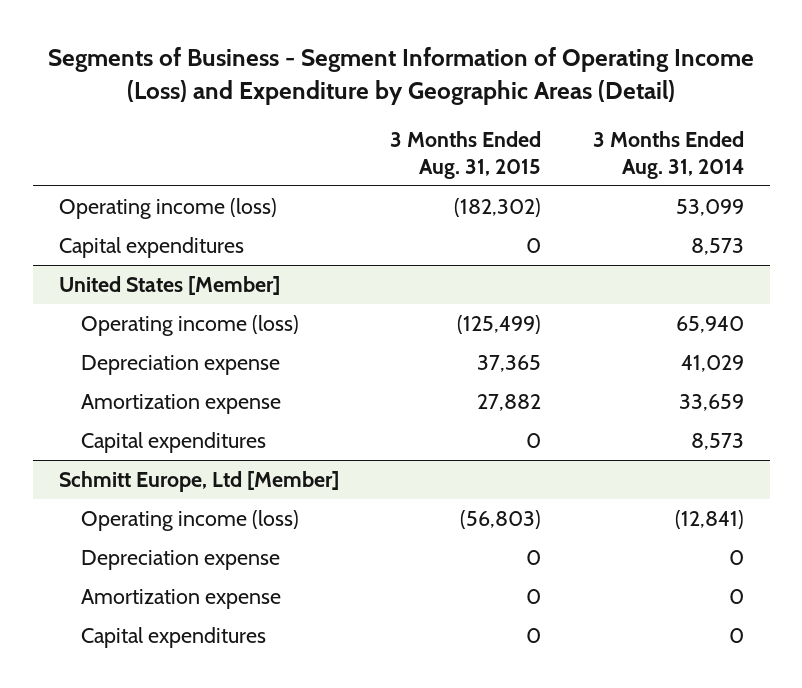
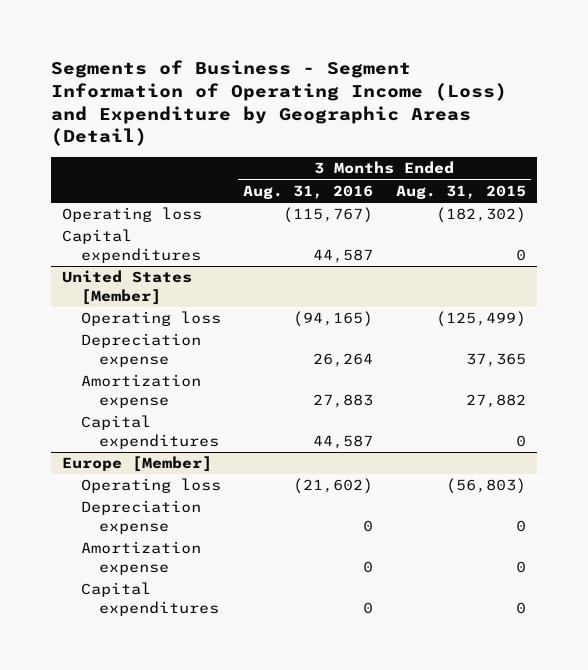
- | 3 Months Ended Aug. 31, 2015 | 3 Months Ended Aug. 31, 2014
+ | 3 Months Ended Aug. 31, 2016 | 3 Months Ended Aug. 31, 2015
- Operating income (loss) | (182,302) | 53,099
+ Operating loss | (115,767) | (182,302)
@ United States [Member]
- Operating income (loss) | (125,499) | 65,940
+ Operating loss | (94,165) | (125,499)
- Schmitt Europe, Ltd [Member]
- Operating income (loss) | (56,803) | (12,841)
+ Europe [Member]
+ Operating loss | (21,602) | (56,803)

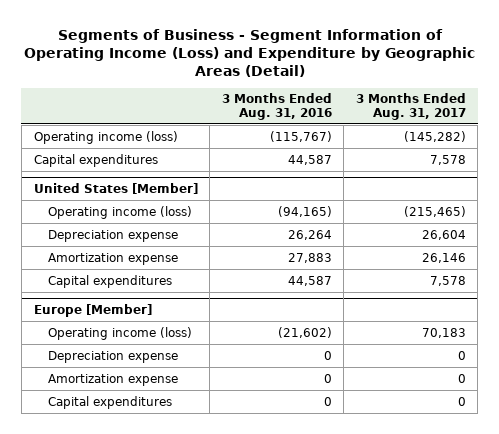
- | 3 Months Ended Aug. 31, 2016 | 3 Months Ended Aug. 31, 2015
+ | 3 Months Ended Aug. 31, 2016 | 3 Months Ended Aug. 31, 2017
- Operating loss | (115,767) | (182,302)
+ Operating income (loss) | (115,767) | (145,282)
@ United States [Member]
- Operating loss | (94,165) | (125,499)
+ Operating income (loss) | (94,165) | (215,465)
@ Europe [Member]
- Operating loss | (21,602) | (56,803)
+ Operating income (loss) | (21,602) | 70,183

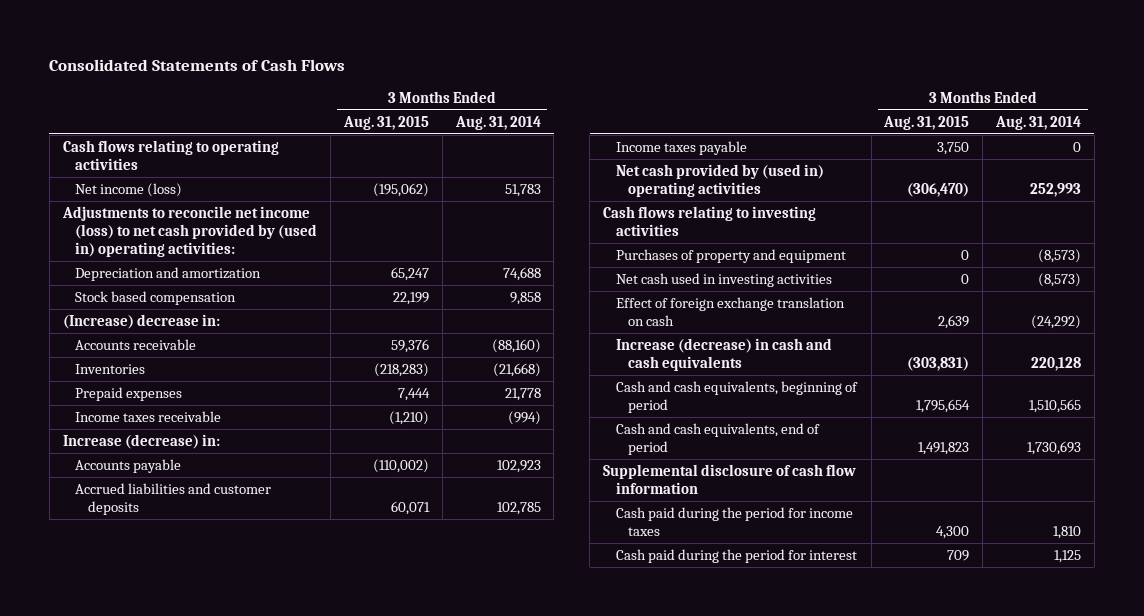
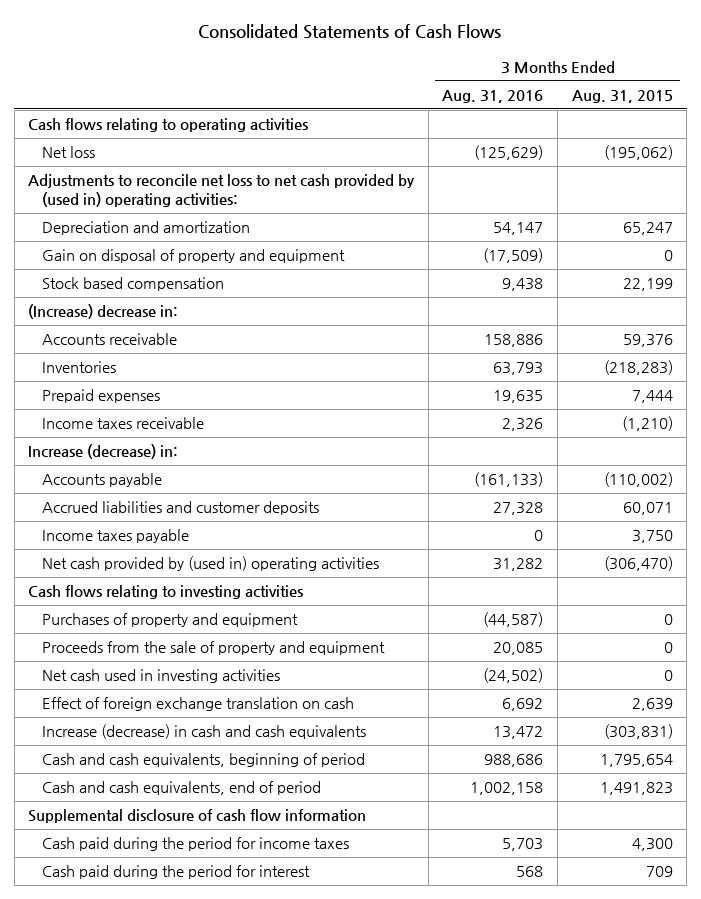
- | 3 Months Ended Aug. 31, 2015 | 3 Months Ended Aug. 31, 2014
+ | 3 Months Ended Aug. 31, 2016 | 3 Months Ended Aug. 31, 2015
- Net income (loss) | (195,062) | 51,783
- Adjustments to reconcile net income (loss) to net cash provided by (used in) operating activities:
+ Net loss | (125,629) | (195,062)
+ Adjustments to reconcile net loss to net cash provided by (used in) operating activities:
+ Gain on disposal of property and equipment | (17,509) | 0
+ Proceeds from the sale of property and equipment | 20,085 | 0

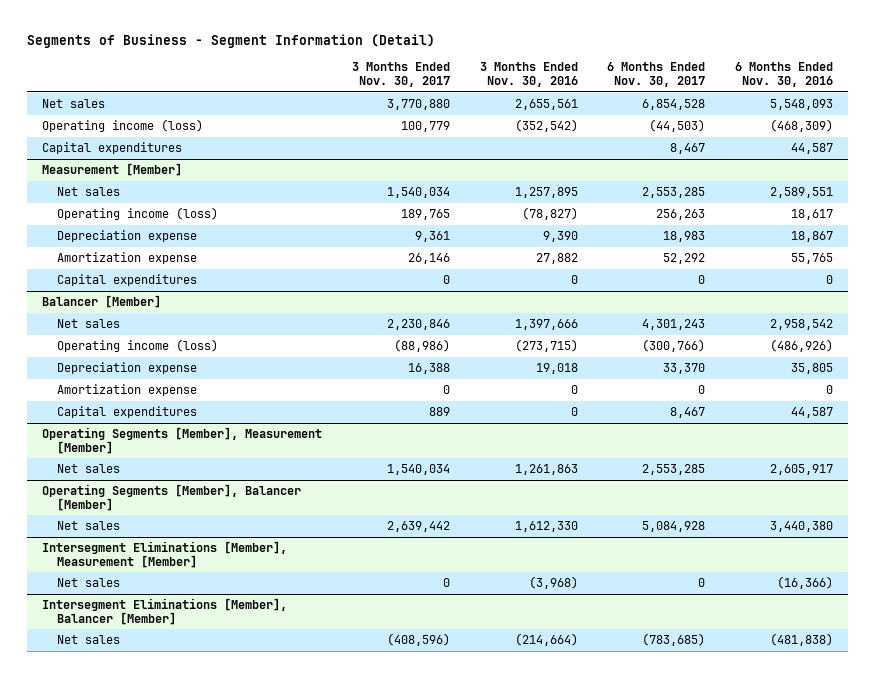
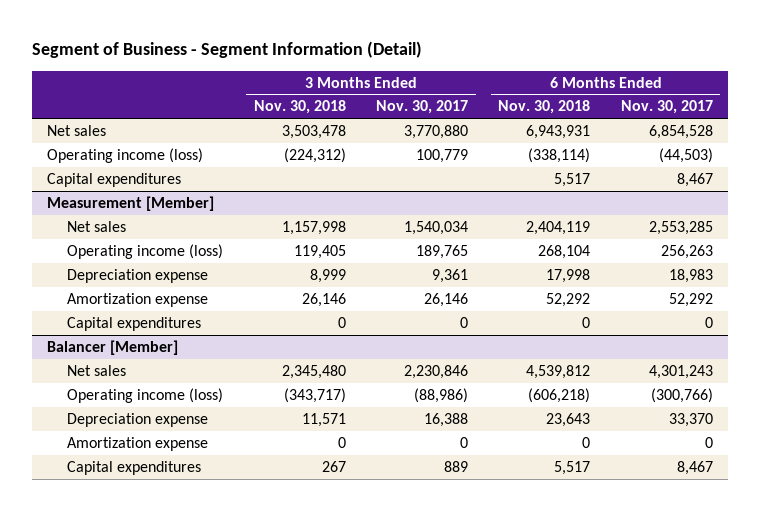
- Segments of Business - Segment Information (Detail)
+ Segment of Business - Segment Information (Detail)
- | 3 Months Ended Nov. 30, 2017 | 3 Months Ended Nov. 30, 2016 | 6 Months Ended Nov. 30, 2017 | 6 Months Ended Nov. 30, 2016
+ | 3 Months Ended Nov. 30, 2018 | 3 Months Ended Nov. 30, 2017 | 6 Months Ended Nov. 30, 2018 | 6 Months Ended Nov. 30, 2017
- Operating Segments [Member], Measurement [Member]
- Net sales | 1,540,034 | 1,261,863 | 2,553,285 | 2,605,917
- Operating Segments [Member], Balancer [Member]
- Net sales | 2,639,442 | 1,612,330 | 5,084,928 | 3,440,380
- Intersegment Eliminations [Member], Measurement [Member]
- Net sales | 0 | (3,968) | 0 | (16,366)
- Intersegment Eliminations [Member], Balancer [Member]
- Net sales | (408,596) | (214,664) | (783,685) | (481,838)

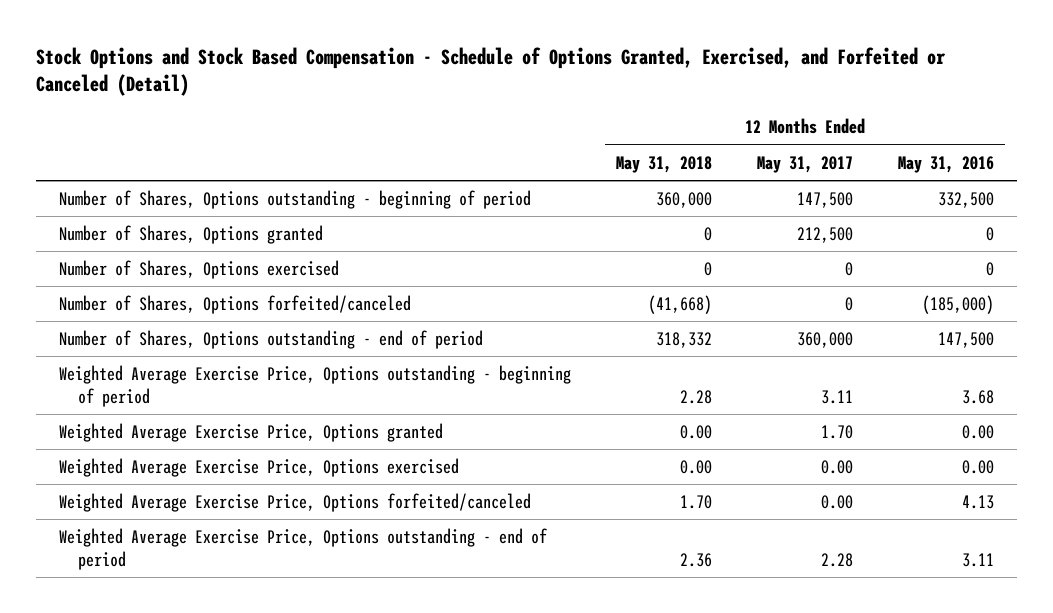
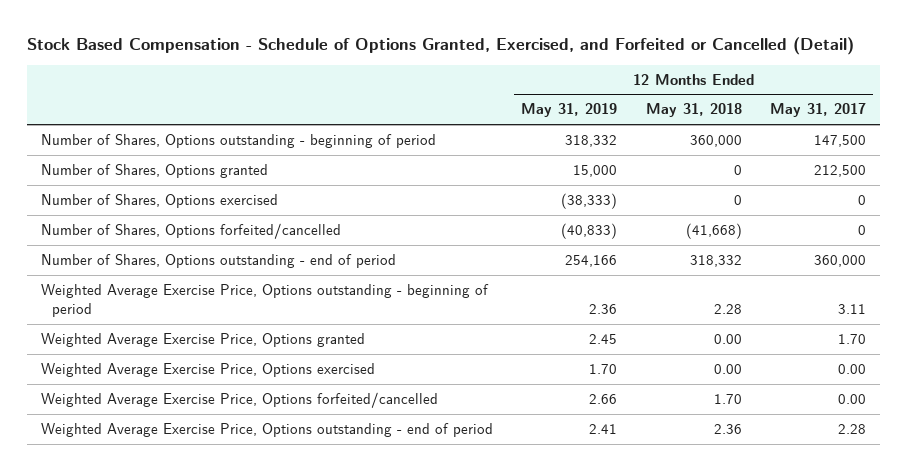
- Stock Options and Stock Based Compensation - Schedule of Options Granted, Exercised, and Forfeited or Canceled (Detail)
+ Stock Based Compensation - Schedule of Options Granted, Exercised, and Forfeited or Cancelled (Detail)
- | 12 Months Ended May 31, 2018 | 12 Months Ended May 31, 2017 | 12 Months Ended May 31, 2016
+ | 12 Months Ended May 31, 2019 | 12 Months Ended May 31, 2018 | 12 Months Ended May 31, 2017
- Number of Shares, Options forfeited/canceled | (41,668) | 0 | (185,000)
+ Number of Shares, Options forfeited/cancelled | (40,833) | (41,668) | 0
- Weighted Average Exercise Price, Options forfeited/canceled | 1.70 | 0.00 | 4.13
+ Weighted Average Exercise Price, Options forfeited/cancelled | 2.66 | 1.70 | 0.00

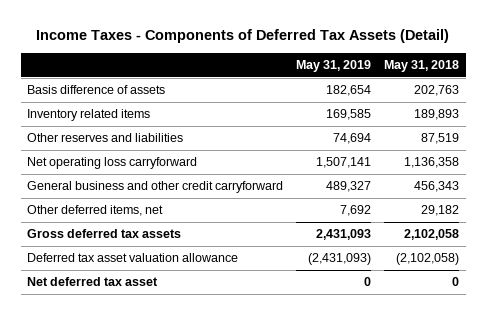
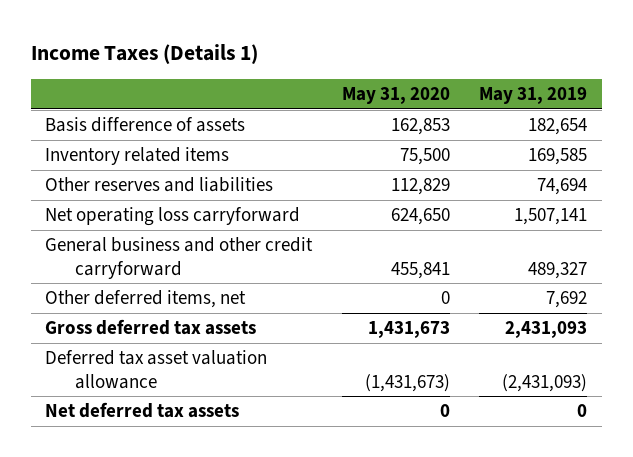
- Income Taxes - Components of Deferred Tax Assets (Detail)
+ Income Taxes (Details 1)
- | May 31, 2019 | May 31, 2018
+ | May 31, 2020 | May 31, 2019
- Net deferred tax asset | 0 | 0
+ Net deferred tax assets | 0 | 0

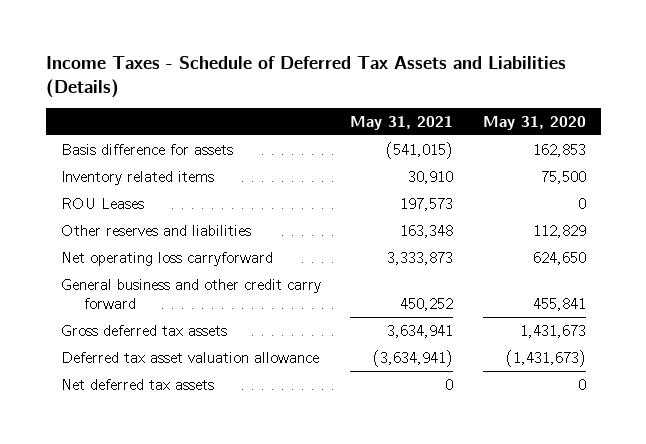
- Income Taxes (Details 1)
+ Income Taxes - Schedule of Deferred Tax Assets and Liabilities (Details)
- | May 31, 2020 | May 31, 2019
+ | May 31, 2021 | May 31, 2020
- Basis difference of assets | 162,853 | 182,654
+ Basis difference for assets | (541,015) | 162,853
+ ROU Leases | 197,573 | 0
- General business and other credit carryforward | 455,841 | 489,327
- Other deferred items, net | 0 | 7,692
+ General business and other credit carry forward | 450,252 | 455,841

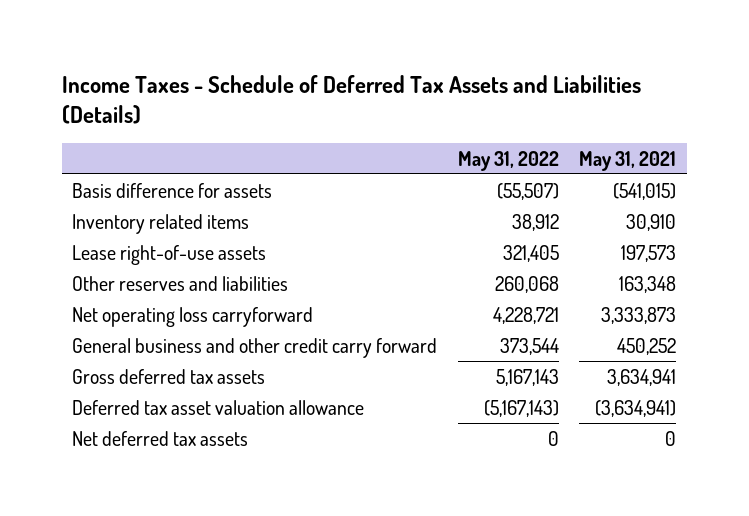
- | May 31, 2021 | May 31, 2020
+ | May 31, 2022 | May 31, 2021
- ROU Leases | 197,573 | 0
+ Lease right-of-use assets | 321,405 | 197,573

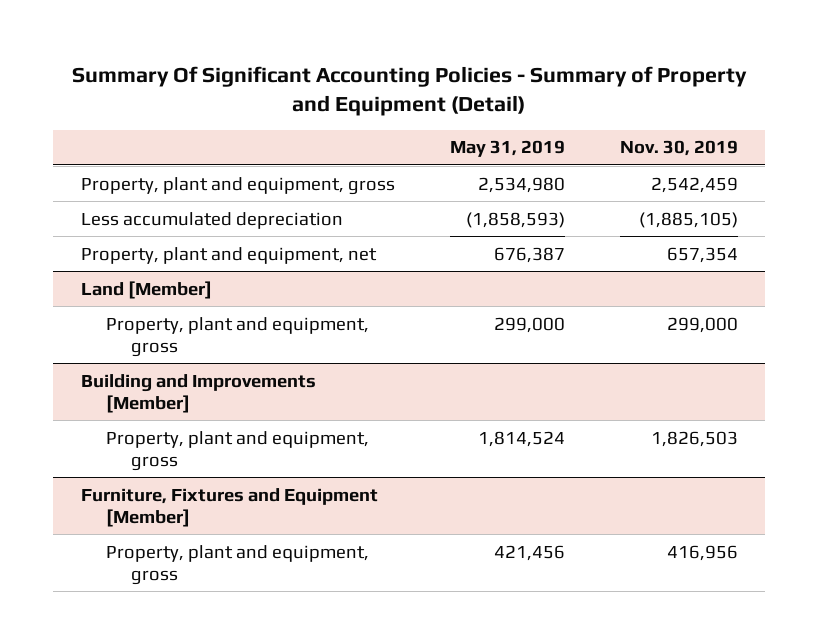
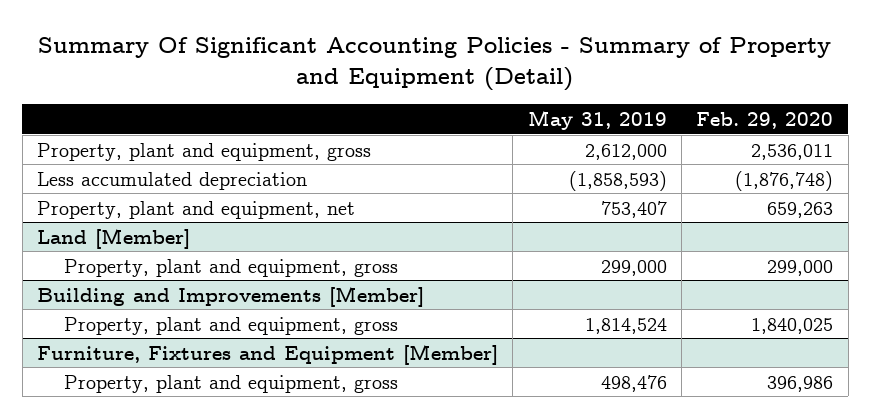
- | May 31, 2019 | Nov. 30, 2019
+ | May 31, 2019 | Feb. 29, 2020
- Property, plant and equipment, gross | 2,534,980 | 2,542,459
+ Property, plant and equipment, gross | 2,612,000 | 2,536,011
- Property, plant and equipment, net | 676,387 | 657,354
+ Property, plant and equipment, net | 753,407 | 659,263
@ Furniture, Fixtures and Equipment [Member]
- Property, plant and equipment, gross | 421,456 | 416,956
+ Property, plant and equipment, gross | 498,476 | 396,986

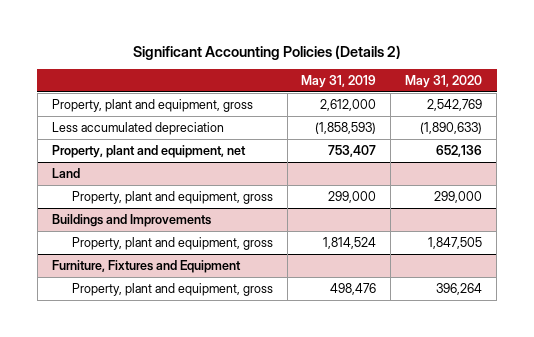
- Summary Of Significant Accounting Policies - Summary of Property and Equipment (Detail)
+ Significant Accounting Policies (Details 2)
- | May 31, 2019 | Feb. 29, 2020
+ | May 31, 2019 | May 31, 2020
- Land [Member]
+ Land
- Building and Improvements [Member]
+ Buildings and Improvements
- Furniture, Fixtures and Equipment [Member]
+ Furniture, Fixtures and Equipment

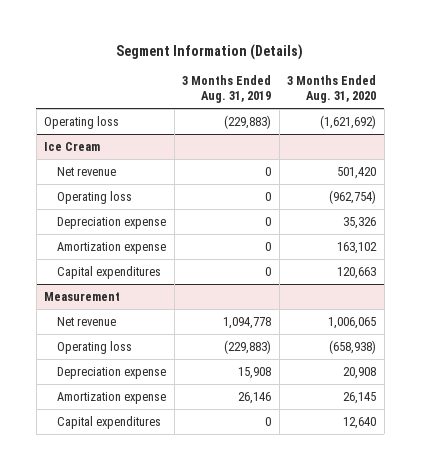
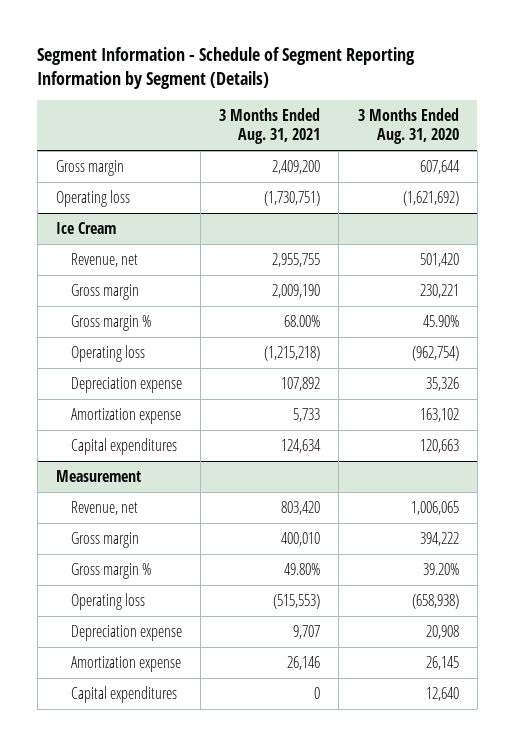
- Segment Information (Details)
+ Segment Information - Schedule of Segment Reporting Information by Segment (Details)
- | 3 Months Ended Aug. 31, 2019 | 3 Months Ended Aug. 31, 2020
+ | 3 Months Ended Aug. 31, 2021 | 3 Months Ended Aug. 31, 2020
+ Gross margin | 2,409,200 | 607,644
@ Ice Cream
- Net revenue | 0 | 501,420
+ Revenue, net | 2,955,755 | 501,420
+ Gross margin | 2,009,190 | 230,221
+ Gross margin % | 68.00% | 45.90%
@ Measurement
- Net revenue | 1,094,778 | 1,006,065
+ Revenue, net | 803,420 | 1,006,065
+ Gross margin | 400,010 | 394,222
+ Gross margin % | 49.80% | 39.20%

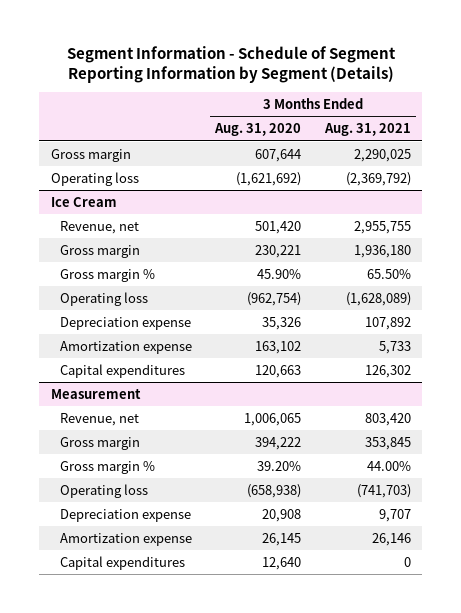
- | 3 Months Ended Aug. 31, 2021 | 3 Months Ended Aug. 31, 2020
+ | 3 Months Ended Aug. 31, 2020 | 3 Months Ended Aug. 31, 2021
- Gross margin | 2,409,200 | 607,644
- Operating loss | (1,730,751) | (1,621,692)
+ Gross margin | 607,644 | 2,290,025
+ Operating loss | (1,621,692) | (2,369,792)
@ Ice Cream
- Gross margin | 2,009,190 | 230,221
- Gross margin % | 68.00% | 45.90%
- Operating loss | (1,215,218) | (962,754)
+ Gross margin | 230,221 | 1,936,180
+ Gross margin % | 45.90% | 65.50%
+ Operating loss | (962,754) | (1,628,089)
- Capital expenditures | 124,634 | 120,663
+ Capital expenditures | 120,663 | 126,302
@ Measurement
- Gross margin | 400,010 | 394,222
- Gross margin % | 49.80% | 39.20%
- Operating loss | (515,553) | (658,938)
+ Gross margin | 394,222 | 353,845
+ Gross margin % | 39.20% | 44.00%
+ Operating loss | (658,938) | (741,703)

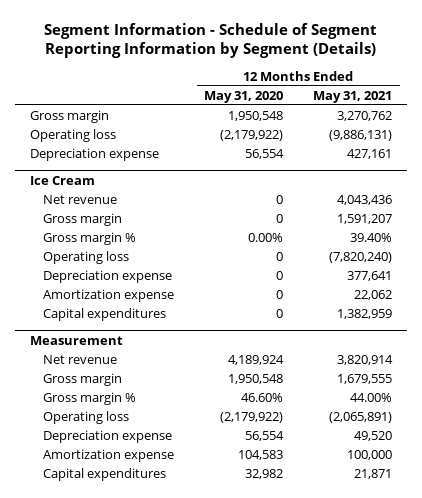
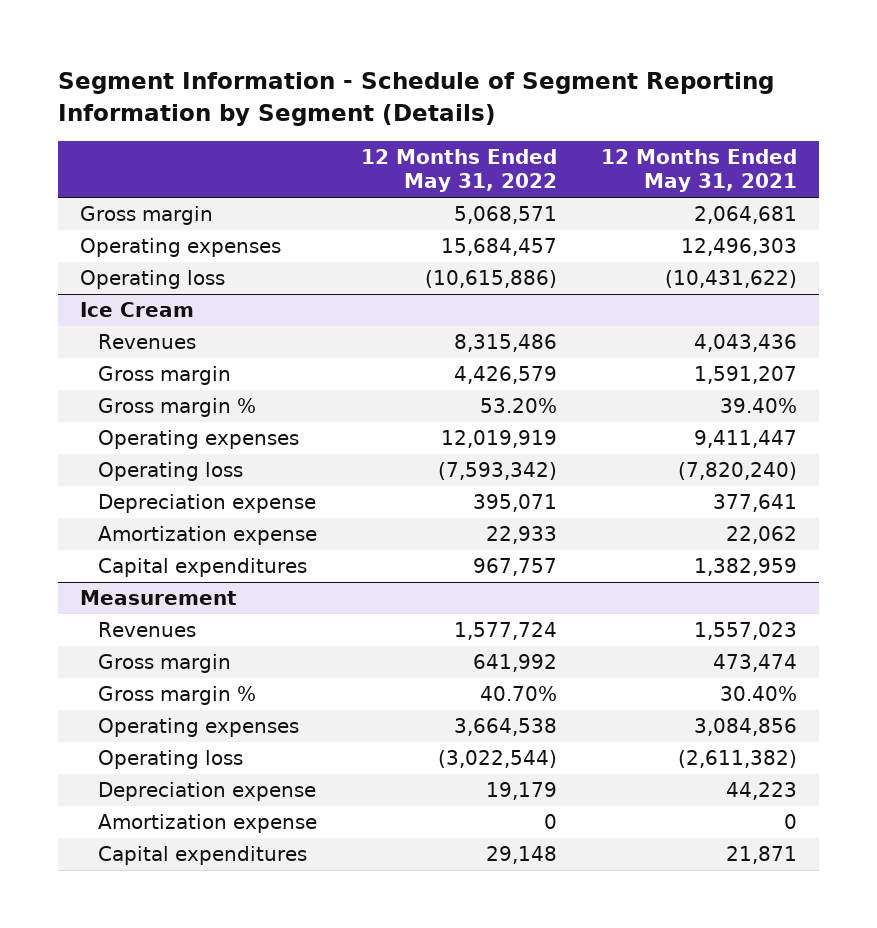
- | 12 Months Ended May 31, 2020 | 12 Months Ended May 31, 2021
+ | 12 Months Ended May 31, 2022 | 12 Months Ended May 31, 2021
- Gross margin | 1,950,548 | 3,270,762
- Operating loss | (2,179,922) | (9,886,131)
- Depreciation expense | 56,554 | 427,161
+ Gross margin | 5,068,571 | 2,064,681
+ Operating expenses | 15,684,457 | 12,496,303
+ Operating loss | (10,615,886) | (10,431,622)
@ Ice Cream
- Net revenue | 0 | 4,043,436
+ Revenues | 8,315,486 | 4,043,436
+ Operating expenses | 12,019,919 | 9,411,447
@ Measurement
- Net revenue | 4,189,924 | 3,820,914
- Gross margin | 1,950,548 | 1,679,555
- Gross margin % | 46.60% | 44.00%
- Operating loss | (2,179,922) | (2,065,891)
- Depreciation expense | 56,554 | 49,520
- Amortization expense | 104,583 | 100,000
+ Revenues | 1,577,724 | 1,557,023
+ Gross margin | 641,992 | 473,474
+ Gross margin % | 40.70% | 30.40%
+ Operating expenses | 3,664,538 | 3,084,856
+ Operating loss | (3,022,544) | (2,611,382)
+ Depreciation expense | 19,179 | 44,223
+ Amortization expense | 0 | 0

